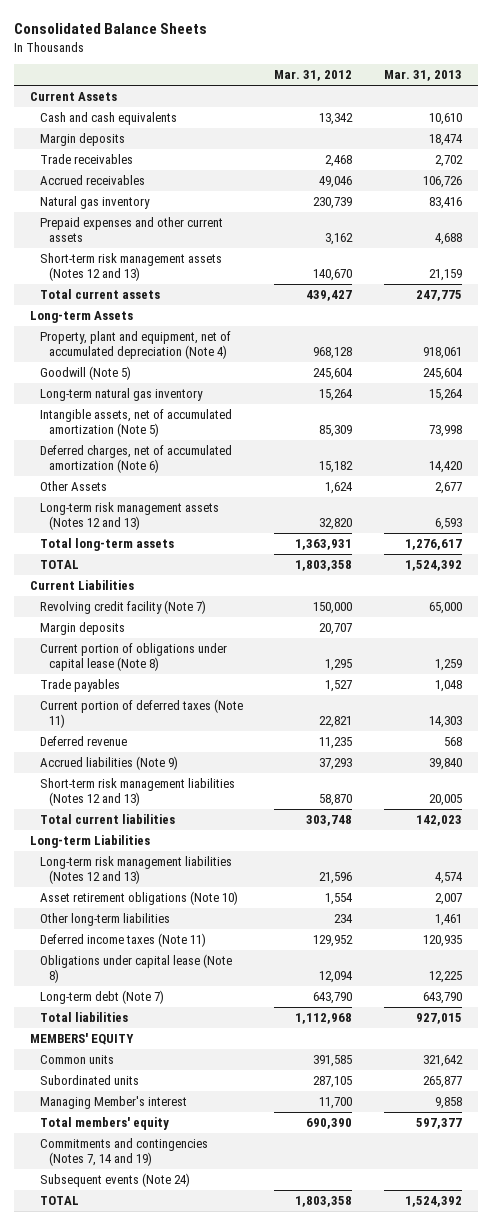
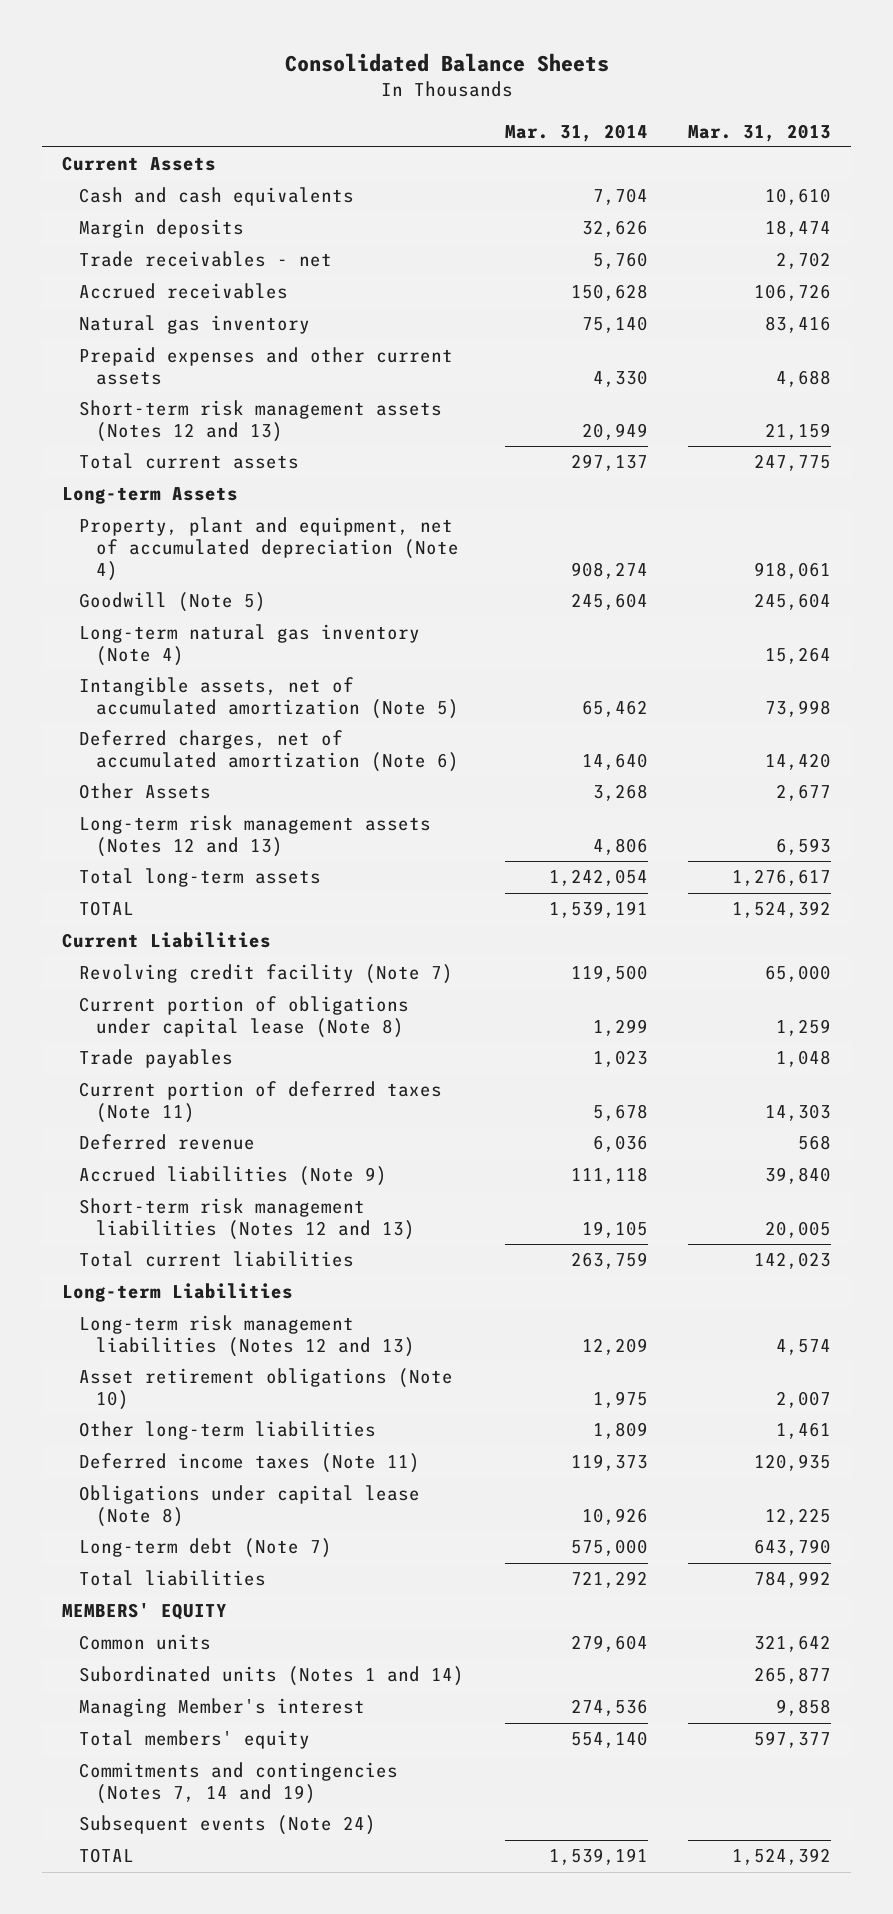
- | Mar. 31, 2012 | Mar. 31, 2013
+ | Mar. 31, 2014 | Mar. 31, 2013
- Trade receivables | 2,468 | 2,702
+ Trade receivables - net | 5,760 | 2,702
- Long-term natural gas inventory | 15,264 | 15,264
+ Long-term natural gas inventory (Note 4) | | 15,264
- Margin deposits | 20,707 |
- Total liabilities | 1,112,968 | 927,015
+ Total liabilities | 721,292 | 784,992
- Subordinated units | 287,105 | 265,877
+ Subordinated units (Notes 1 and 14) | | 265,877

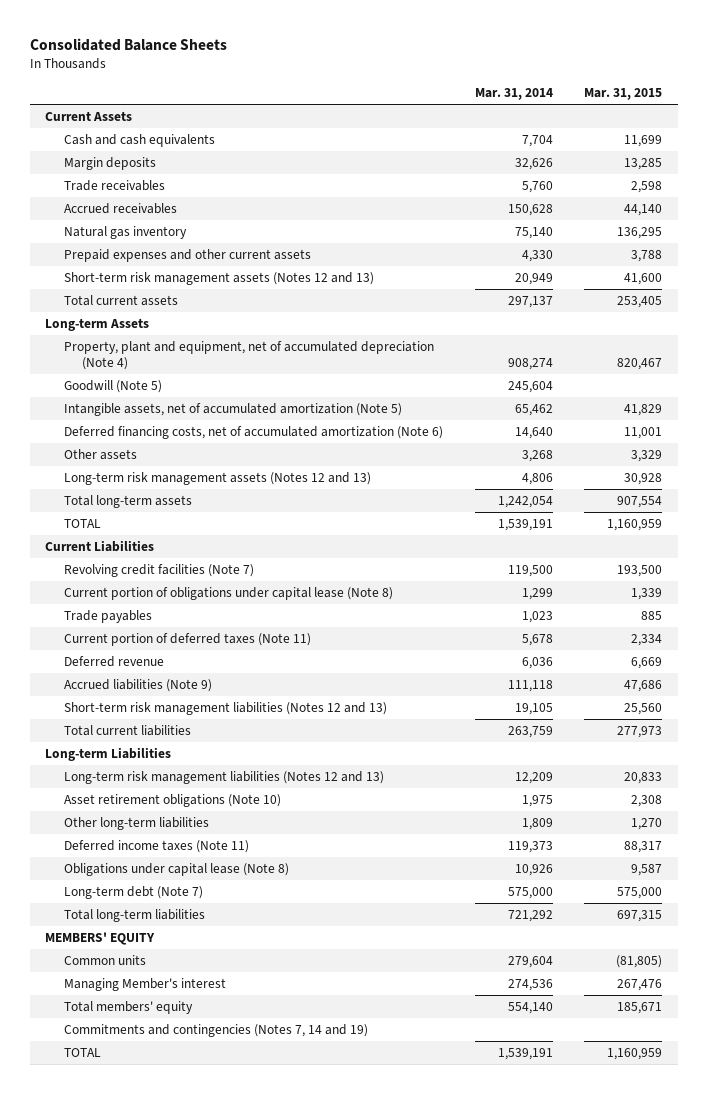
- | Mar. 31, 2014 | Mar. 31, 2013
+ | Mar. 31, 2014 | Mar. 31, 2015
- Trade receivables - net | 5,760 | 2,702
+ Trade receivables | 5,760 | 2,598
- Long-term natural gas inventory (Note 4) | | 15,264
- Deferred charges, net of accumulated amortization (Note 6) | 14,640 | 14,420
- Other Assets | 3,268 | 2,677
+ Deferred financing costs, net of accumulated amortization (Note 6) | 14,640 | 11,001
+ Other assets | 3,268 | 3,329
- Revolving credit facility (Note 7) | 119,500 | 65,000
+ Revolving credit facilities (Note 7) | 119,500 | 193,500
- Total liabilities | 721,292 | 784,992
+ Total long-term liabilities | 721,292 | 697,315
- Subordinated units (Notes 1 and 14) | | 265,877
- Subsequent events (Note 24)

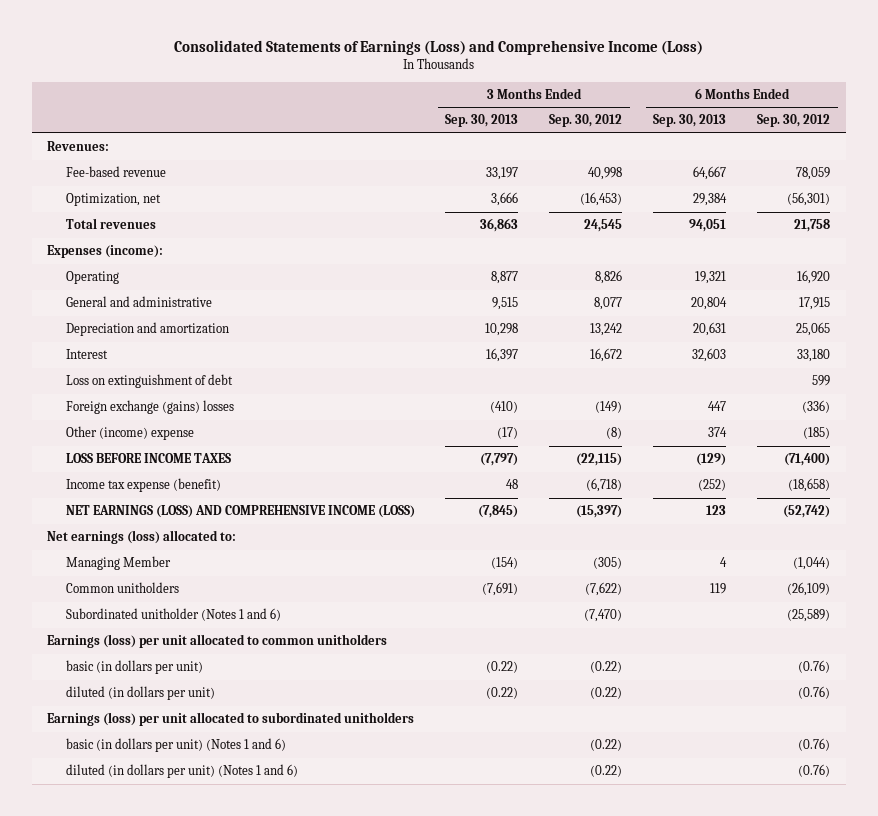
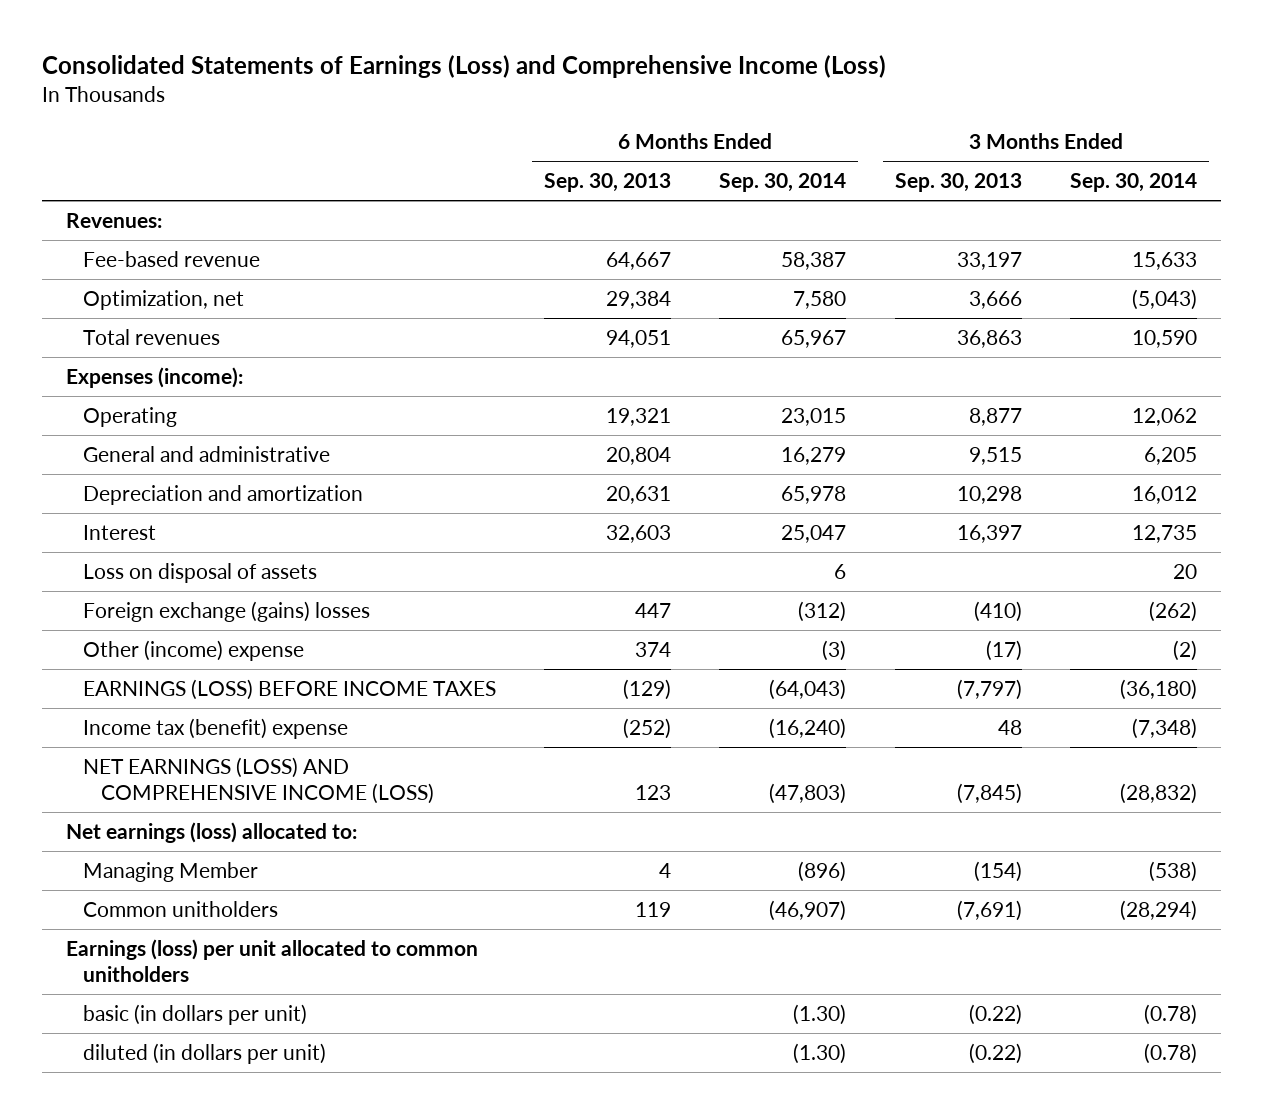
- | 3 Months Ended Sep. 30, 2013 | 3 Months Ended Sep. 30, 2012 | 6 Months Ended Sep. 30, 2013 | 6 Months Ended Sep. 30, 2012
+ | 6 Months Ended Sep. 30, 2013 | 6 Months Ended Sep. 30, 2014 | 3 Months Ended Sep. 30, 2013 | 3 Months Ended Sep. 30, 2014
- Loss on extinguishment of debt | | | | 599
+ Loss on disposal of assets | | 6 | | 20
- LOSS BEFORE INCOME TAXES | (7,797) | (22,115) | (129) | (71,400)
- Income tax expense (benefit) | 48 | (6,718) | (252) | (18,658)
+ EARNINGS (LOSS) BEFORE INCOME TAXES | (129) | (64,043) | (7,797) | (36,180)
+ Income tax (benefit) expense | (252) | (16,240) | 48 | (7,348)
- Subordinated unitholder (Notes 1 and 6) | | (7,470) | | (25,589)
- Earnings (loss) per unit allocated to subordinated unitholders
- basic (in dollars per unit) (Notes 1 and 6) | | (0.22) | | (0.76)
- diluted (in dollars per unit) (Notes 1 and 6) | | (0.22) | | (0.76)

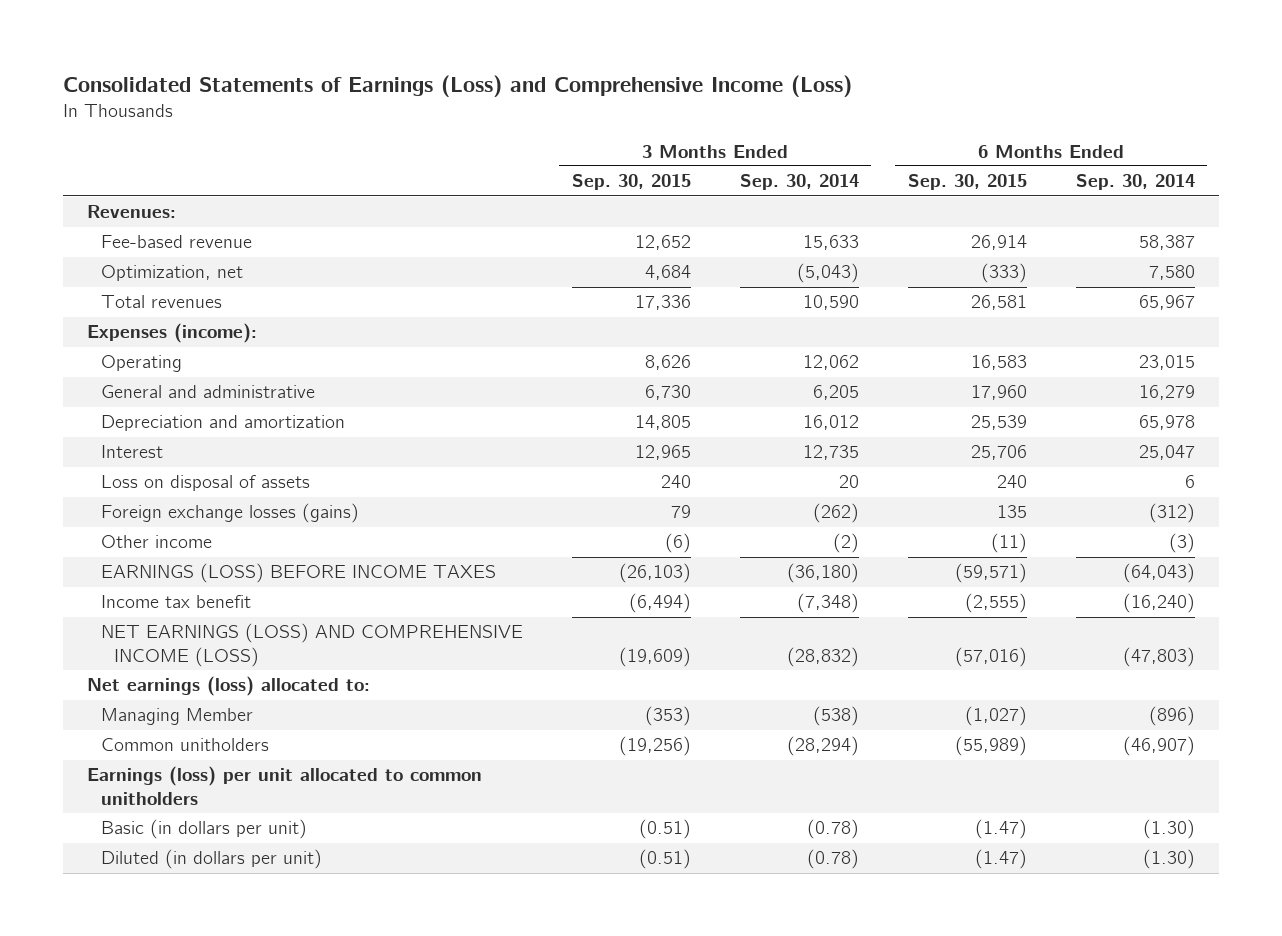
- | 6 Months Ended Sep. 30, 2013 | 6 Months Ended Sep. 30, 2014 | 3 Months Ended Sep. 30, 2013 | 3 Months Ended Sep. 30, 2014
+ | 3 Months Ended Sep. 30, 2015 | 3 Months Ended Sep. 30, 2014 | 6 Months Ended Sep. 30, 2015 | 6 Months Ended Sep. 30, 2014
- Foreign exchange (gains) losses | 447 | (312) | (410) | (262)
- Other (income) expense | 374 | (3) | (17) | (2)
+ Foreign exchange losses (gains) | 79 | (262) | 135 | (312)
+ Other income | (6) | (2) | (11) | (3)
- Income tax (benefit) expense | (252) | (16,240) | 48 | (7,348)
+ Income tax benefit | (6,494) | (7,348) | (2,555) | (16,240)
- basic (in dollars per unit) | | (1.30) | (0.22) | (0.78)
- diluted (in dollars per unit) | | (1.30) | (0.22) | (0.78)
+ Basic (in dollars per unit) | (0.51) | (0.78) | (1.47) | (1.30)
+ Diluted (in dollars per unit) | (0.51) | (0.78) | (1.47) | (1.30)

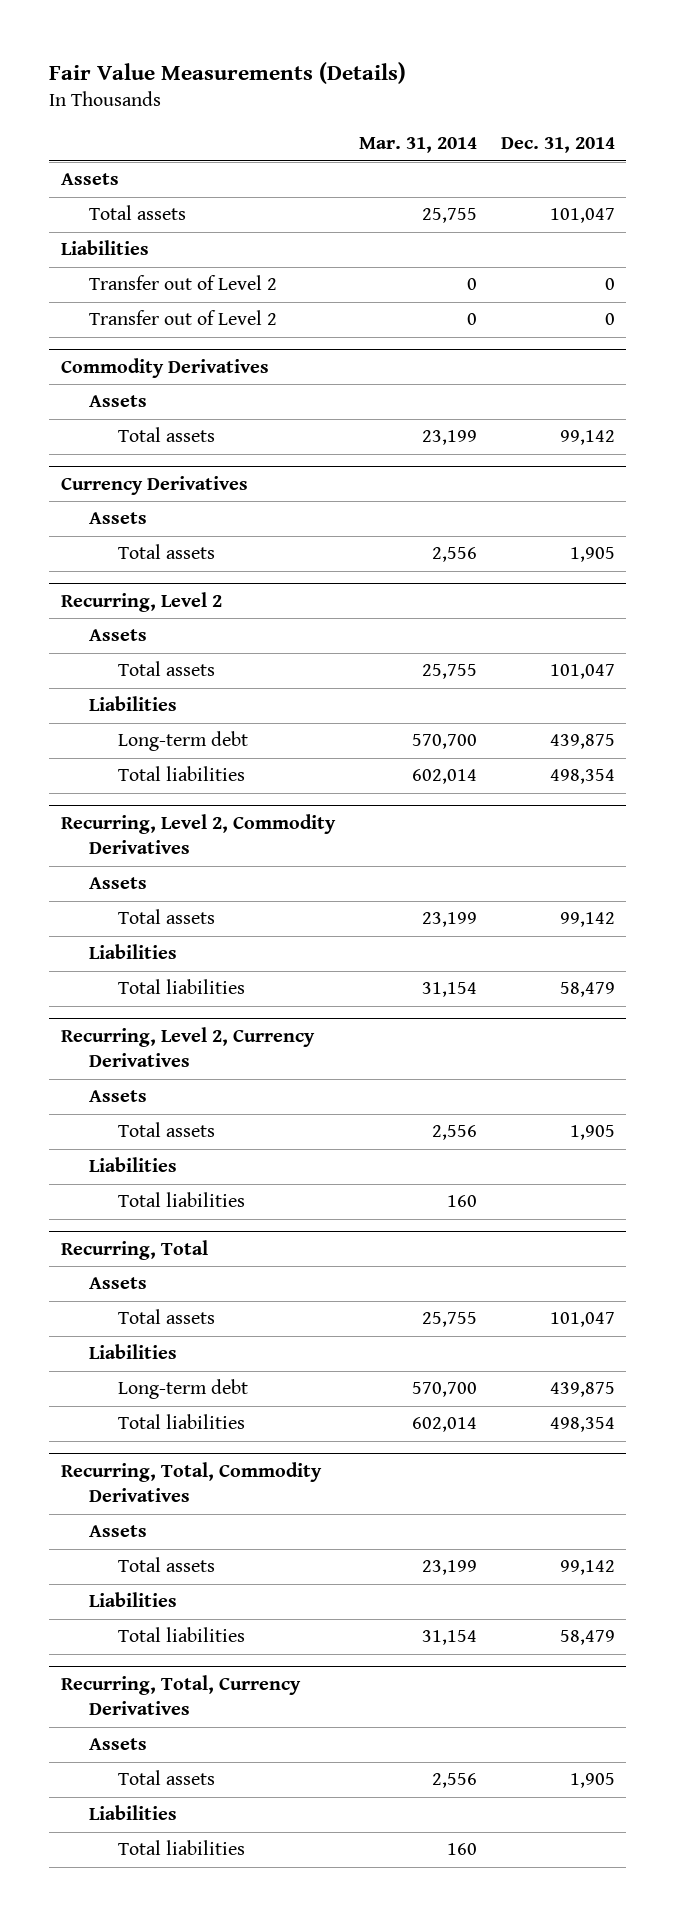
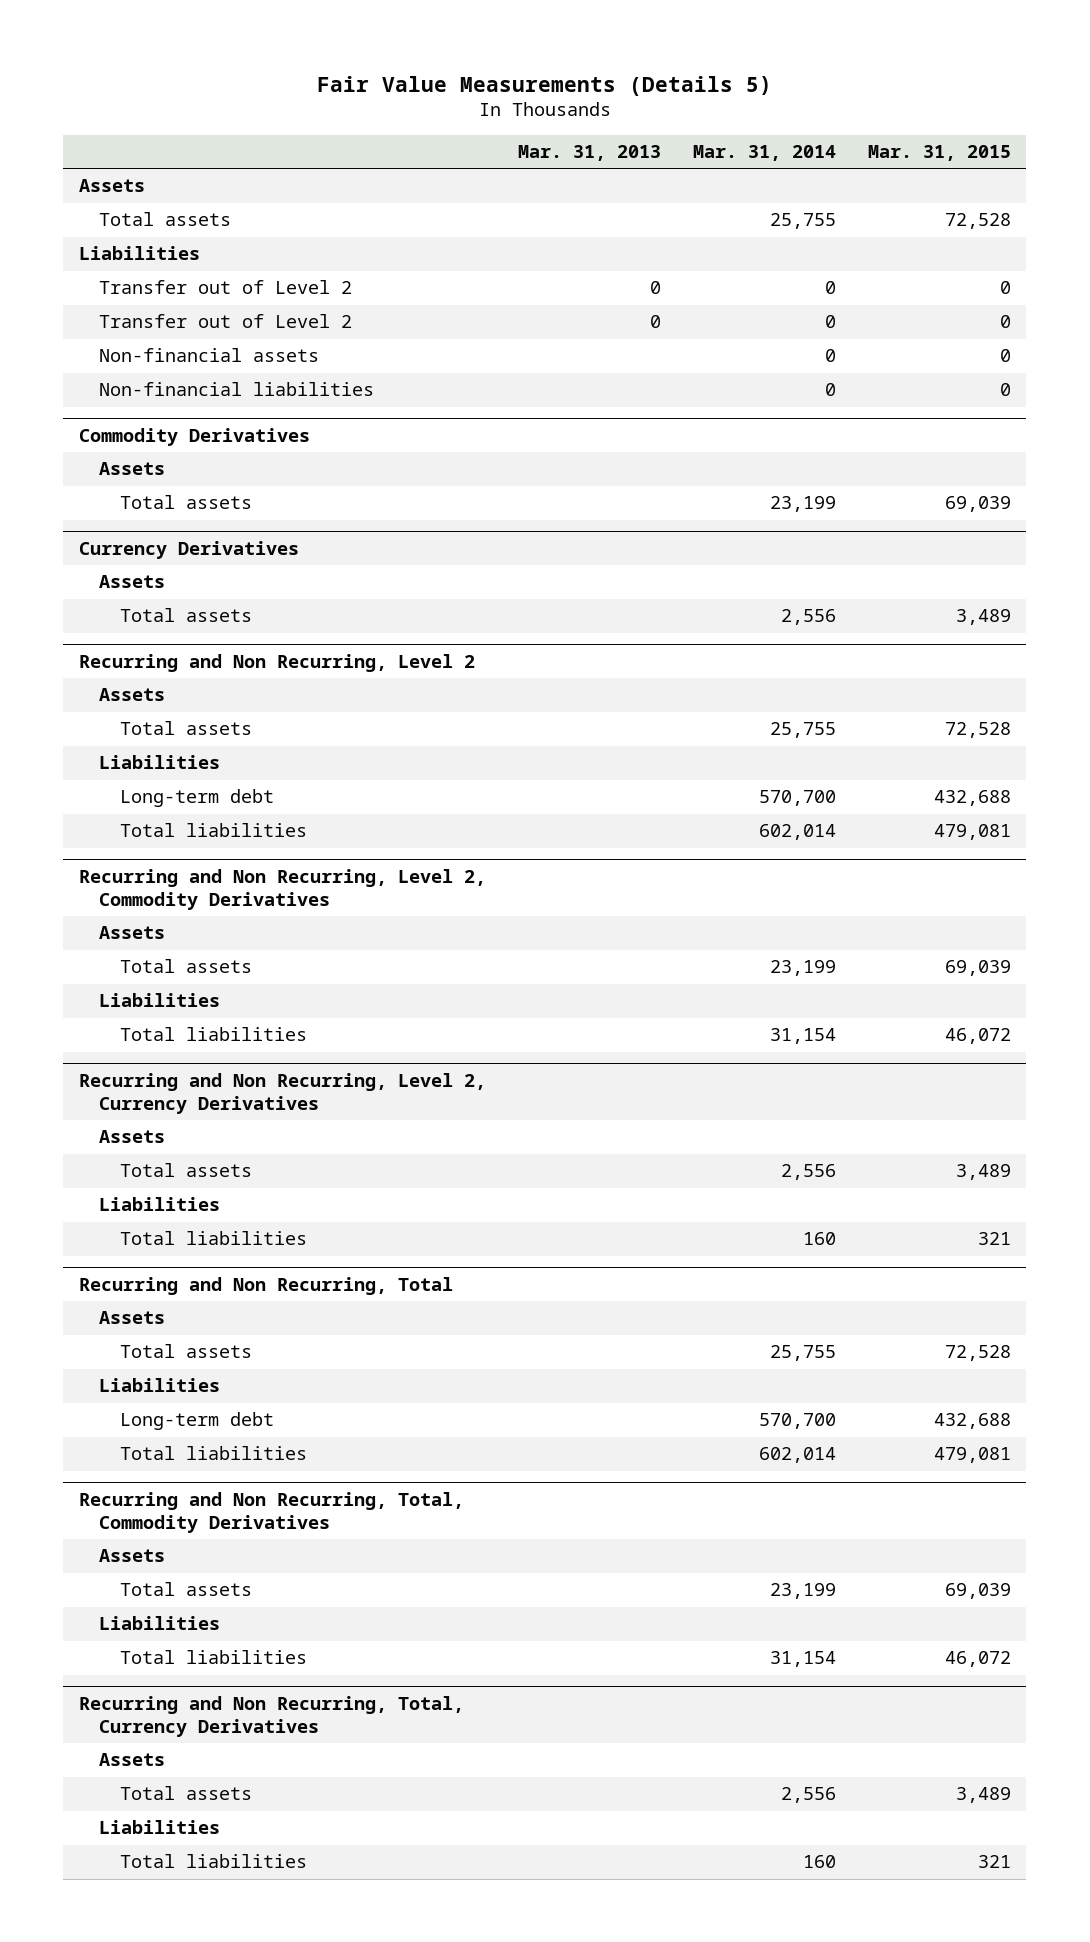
- Fair Value Measurements (Details)
+ Fair Value Measurements (Details 5)
- | Mar. 31, 2014 | Dec. 31, 2014
+ | Mar. 31, 2013 | Mar. 31, 2014 | Mar. 31, 2015
+ Non-financial assets | | 0 | 0
+ Non-financial liabilities | | 0 | 0
- Recurring, Level 2
+ Recurring and Non Recurring, Level 2
- Recurring, Level 2, Commodity Derivatives
+ Recurring and Non Recurring, Level 2, Commodity Derivatives
- Recurring, Level 2, Currency Derivatives
+ Recurring and Non Recurring, Level 2, Currency Derivatives
- Recurring, Total
+ Recurring and Non Recurring, Total
- Recurring, Total, Commodity Derivatives
+ Recurring and Non Recurring, Total, Commodity Derivatives
- Recurring, Total, Currency Derivatives
+ Recurring and Non Recurring, Total, Currency Derivatives

